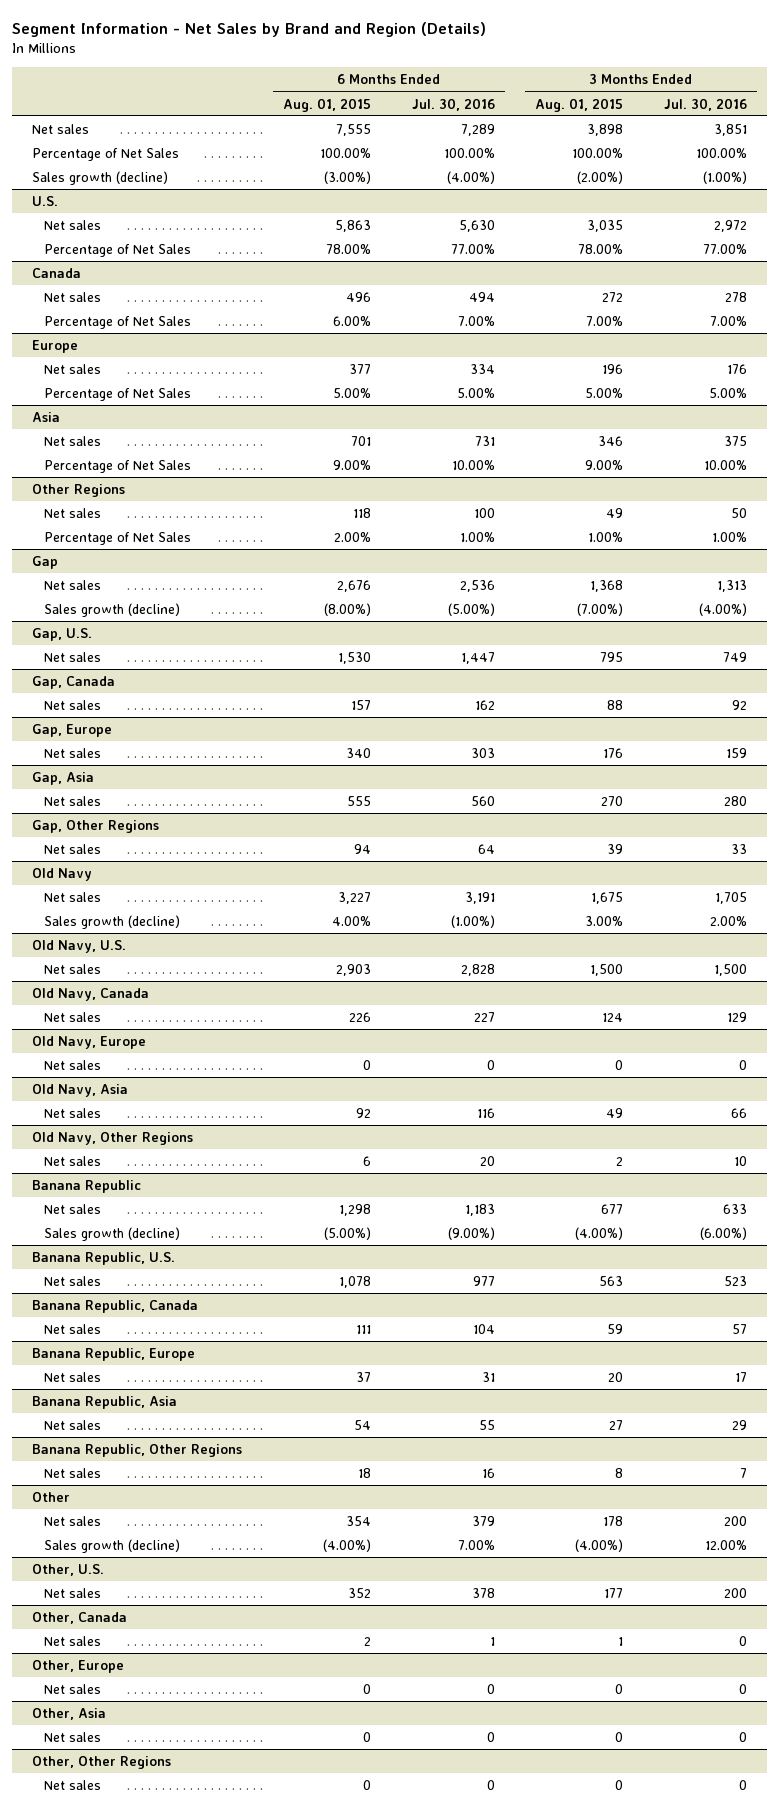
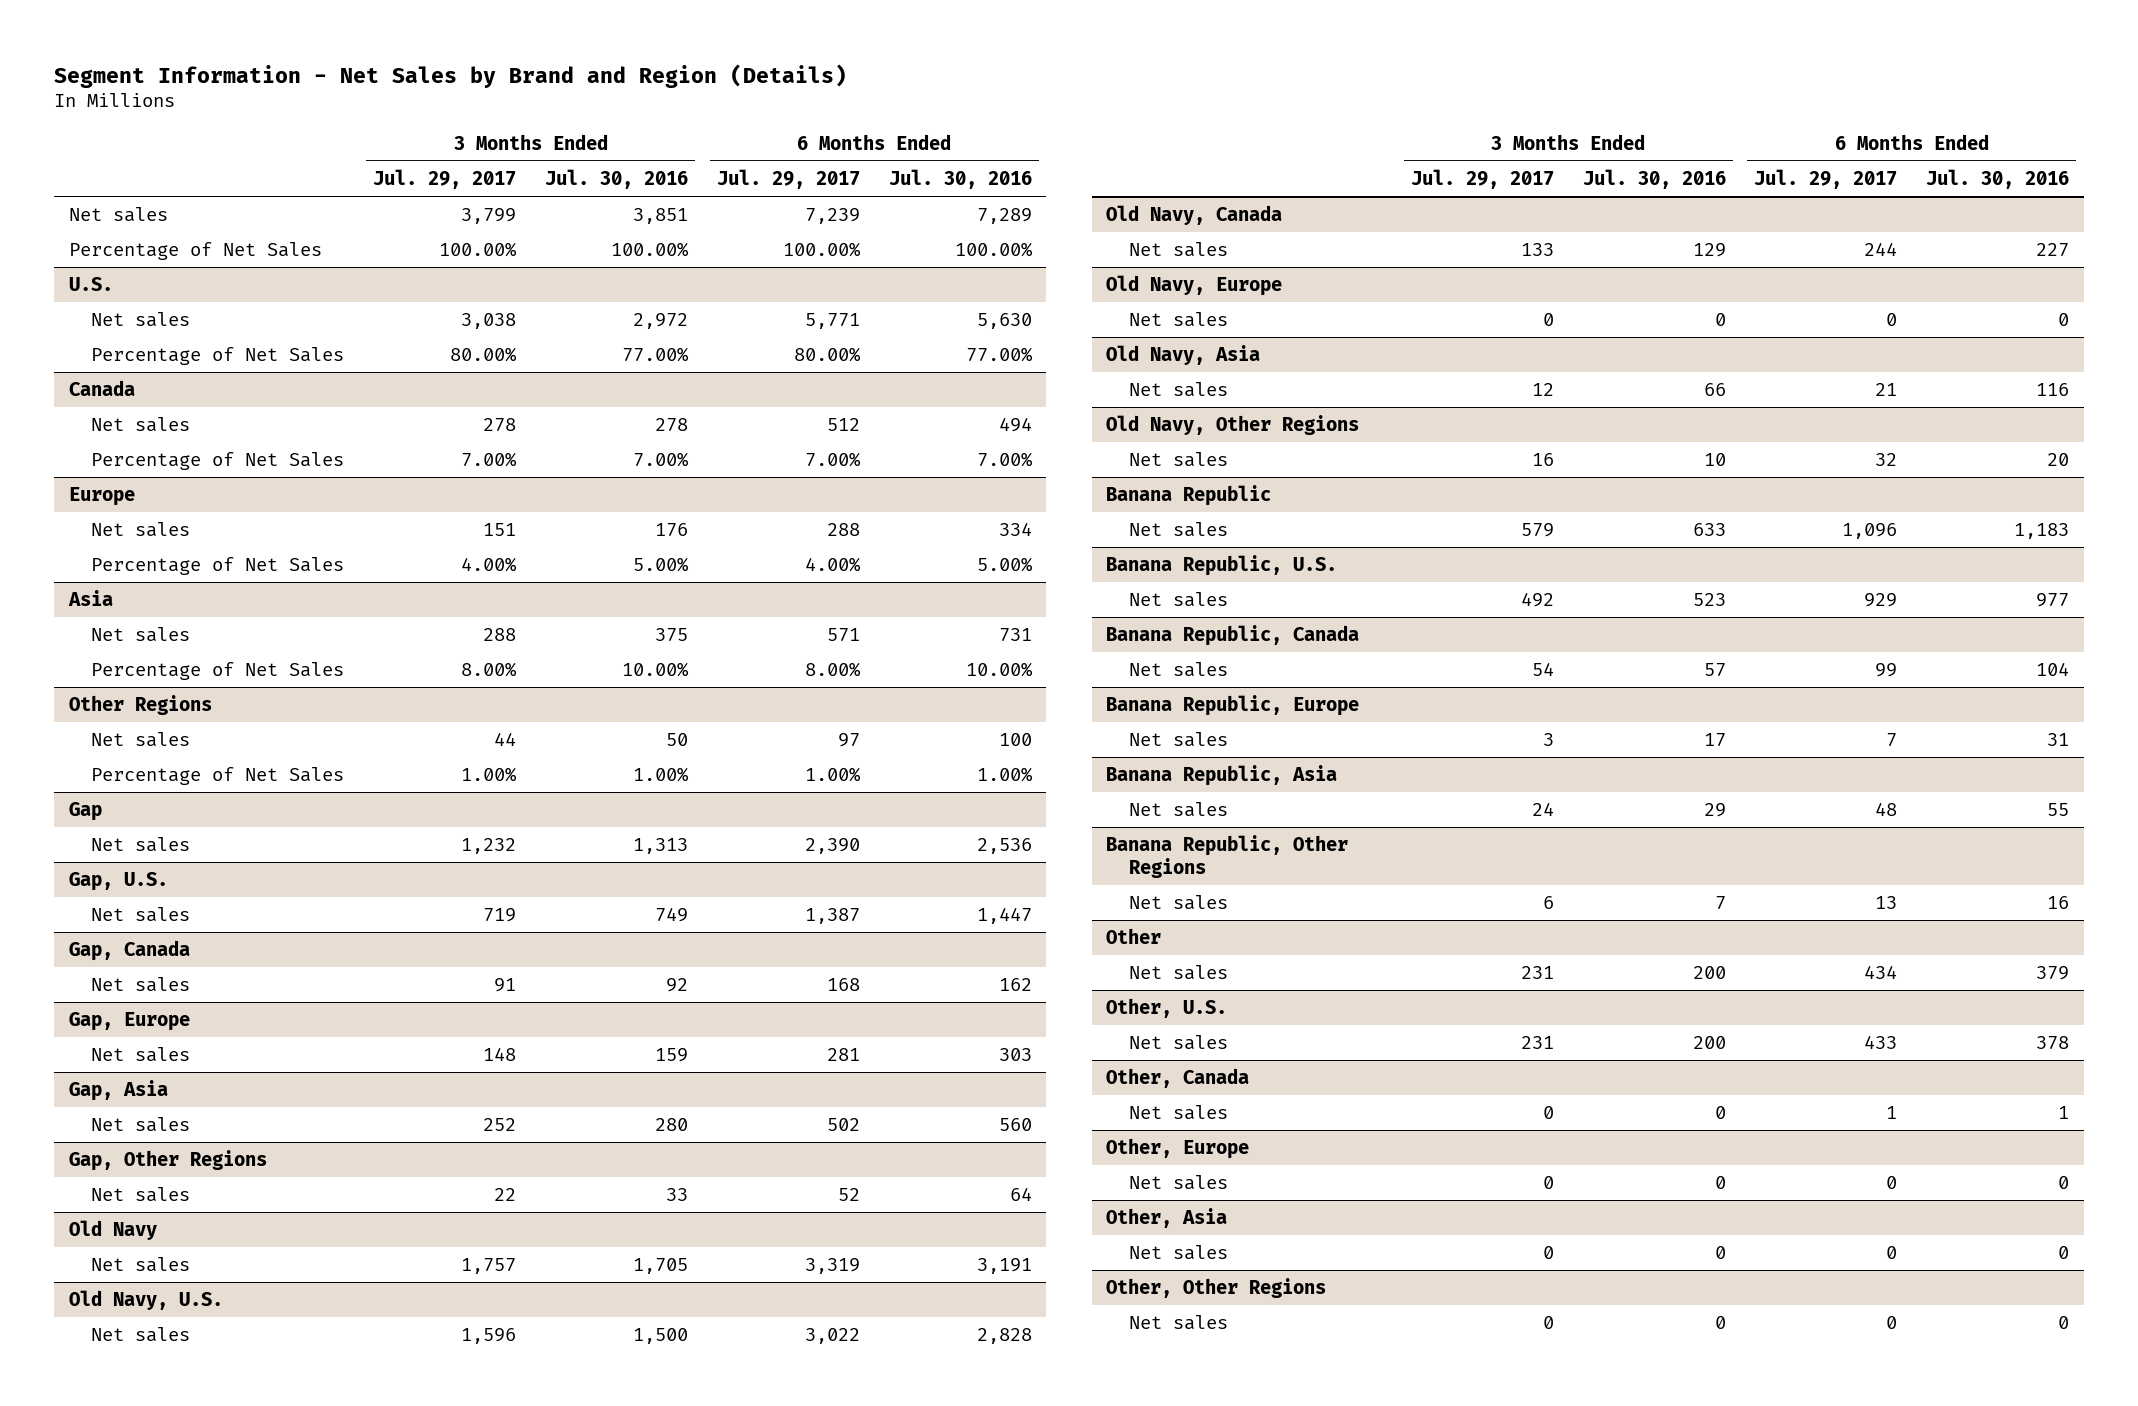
- | 6 Months Ended Aug. 01, 2015 | 6 Months Ended Jul. 30, 2016 | 3 Months Ended Aug. 01, 2015 | 3 Months Ended Jul. 30, 2016
+ | 3 Months Ended Jul. 29, 2017 | 3 Months Ended Jul. 30, 2016 | 6 Months Ended Jul. 29, 2017 | 6 Months Ended Jul. 30, 2016
- Sales growth (decline) | (3.00%) | (4.00%) | (2.00%) | (1.00%)
@ Gap
- Sales growth (decline) | (8.00%) | (5.00%) | (7.00%) | (4.00%)
@ Old Navy
- Sales growth (decline) | 4.00% | (1.00%) | 3.00% | 2.00%
@ Banana Republic
- Sales growth (decline) | (5.00%) | (9.00%) | (4.00%) | (6.00%)
@ Other
- Sales growth (decline) | (4.00%) | 7.00% | (4.00%) | 12.00%

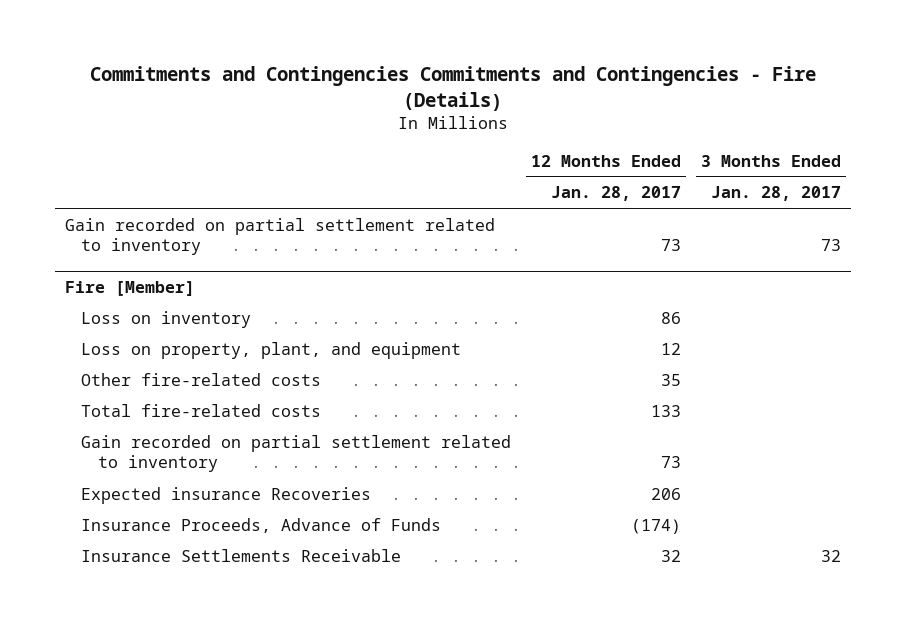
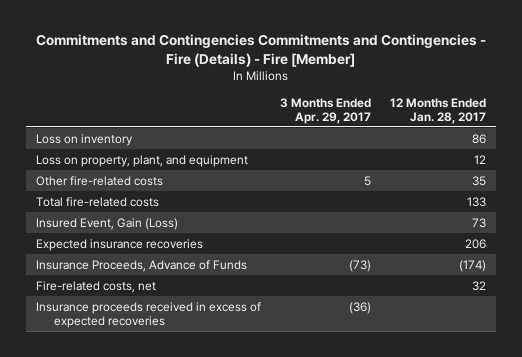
- Commitments and Contingencies Commitments and Contingencies - Fire (Details)
+ Commitments and Contingencies Commitments and Contingencies - Fire (Details) - Fire [Member]
- | 12 Months Ended Jan. 28, 2017 | 3 Months Ended Jan. 28, 2017
+ | 3 Months Ended Apr. 29, 2017 | 12 Months Ended Jan. 28, 2017
- Gain recorded on partial settlement related to inventory | 73 | 73
- Fire [Member]
- Gain recorded on partial settlement related to inventory | 73 |
- Expected insurance Recoveries | 206 |
+ Insured Event, Gain (Loss) | | 73
+ Expected insurance recoveries | | 206
- Insurance Settlements Receivable | 32 | 32
+ Fire-related costs, net | | 32
+ Insurance proceeds received in excess of expected recoveries | (36) |

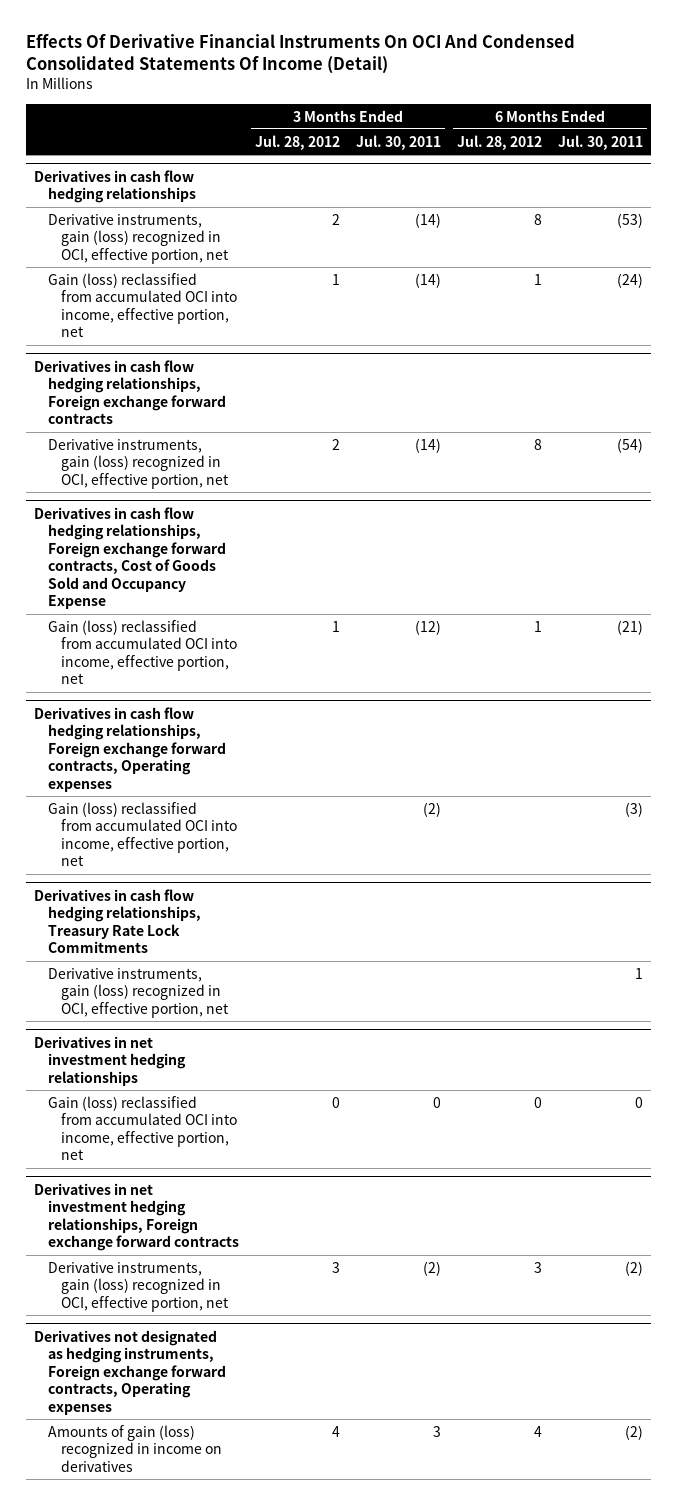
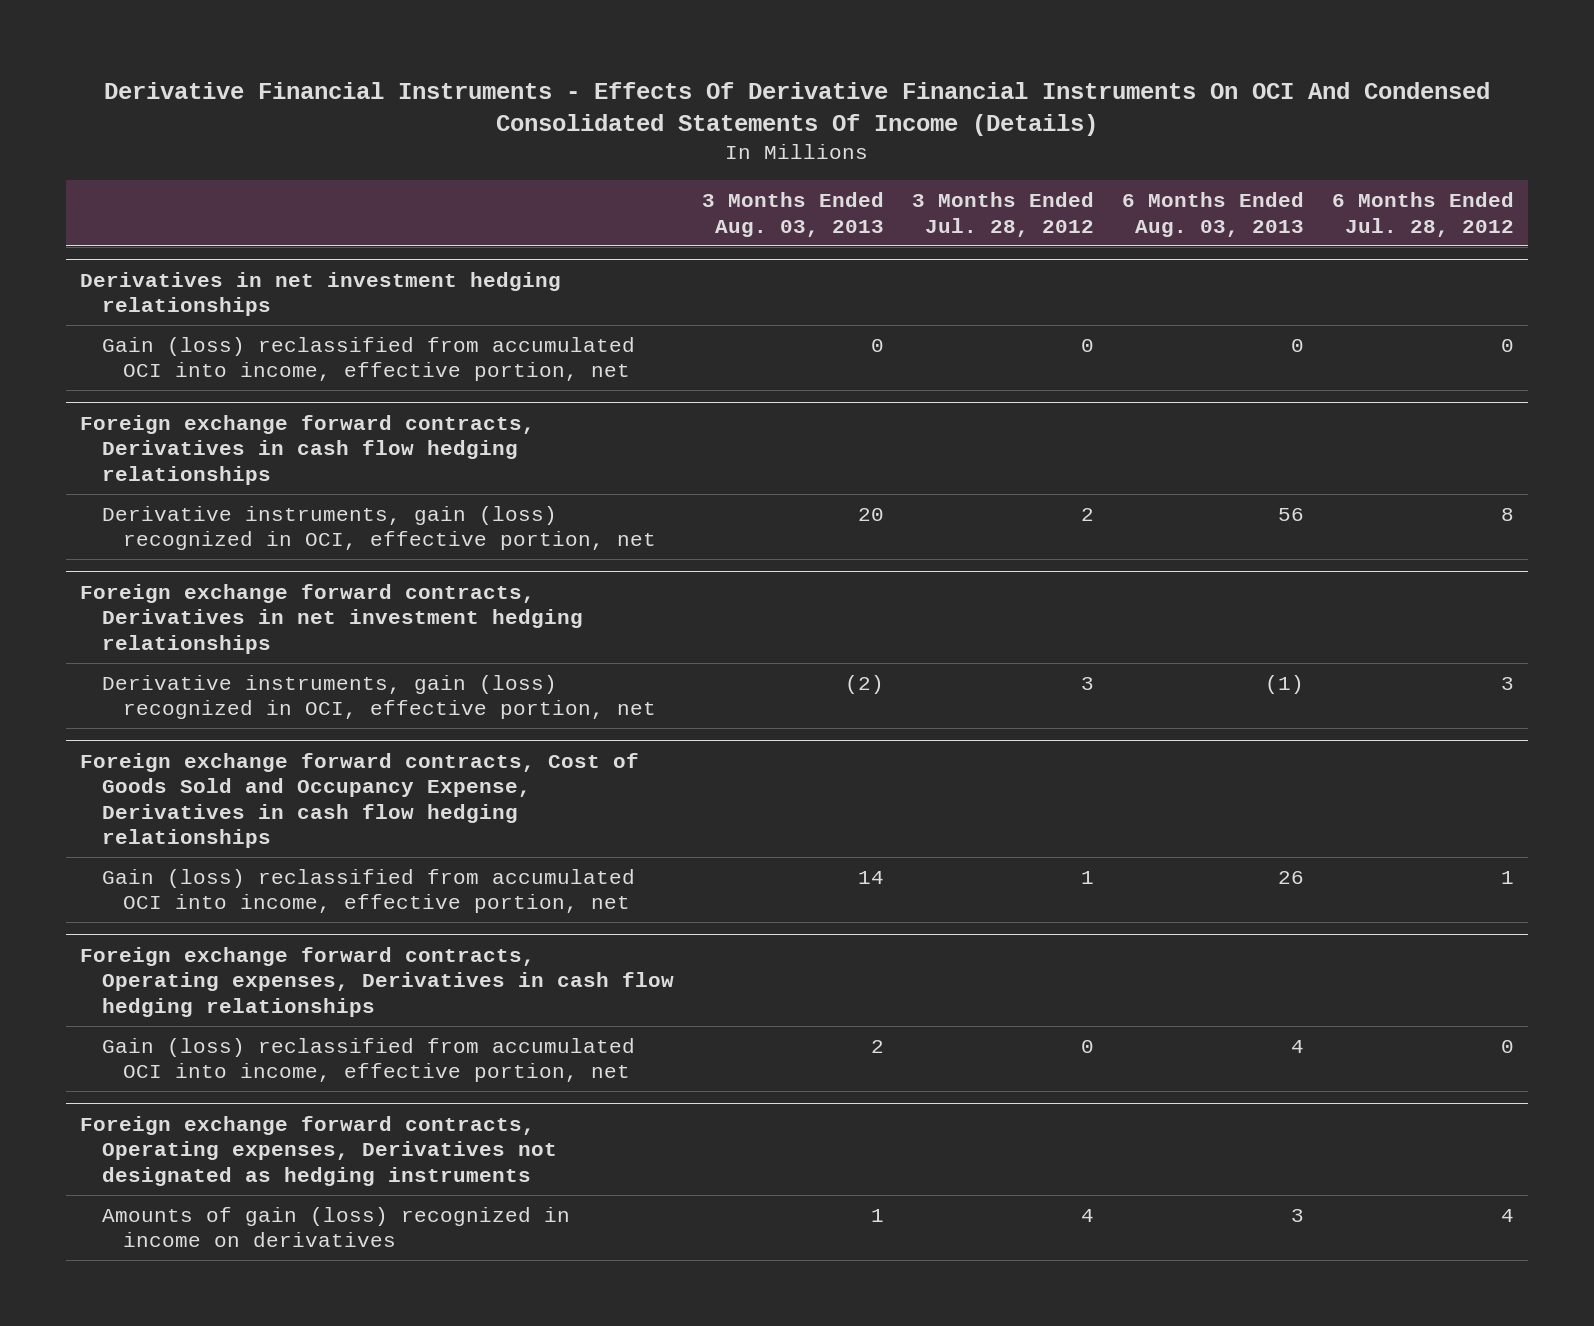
- Effects Of Derivative Financial Instruments On OCI And Condensed Consolidated Statements Of Income (Detail)
+ Derivative Financial Instruments - Effects Of Derivative Financial Instruments On OCI And Condensed Consolidated Statements Of Income (Details)
- | 3 Months Ended Jul. 28, 2012 | 3 Months Ended Jul. 30, 2011 | 6 Months Ended Jul. 28, 2012 | 6 Months Ended Jul. 30, 2011
+ | 3 Months Ended Aug. 03, 2013 | 3 Months Ended Jul. 28, 2012 | 6 Months Ended Aug. 03, 2013 | 6 Months Ended Jul. 28, 2012
- Derivatives in cash flow hedging relationships
- Derivative instruments, gain (loss) recognized in OCI, effective portion, net | 2 | (14) | 8 | (53)
- Gain (loss) reclassified from accumulated OCI into income, effective portion, net | 1 | (14) | 1 | (24)
- Derivatives in cash flow hedging relationships, Foreign exchange forward contracts
- Derivative instruments, gain (loss) recognized in OCI, effective portion, net | 2 | (14) | 8 | (54)
- Derivatives in cash flow hedging relationships, Foreign exchange forward contracts, Cost of Goods Sold and Occupancy Expense
- Gain (loss) reclassified from accumulated OCI into income, effective portion, net | 1 | (12) | 1 | (21)
- Derivatives in cash flow hedging relationships, Foreign exchange forward contracts, Operating expenses
- Gain (loss) reclassified from accumulated OCI into income, effective portion, net | | (2) | | (3)
- Derivatives in cash flow hedging relationships, Treasury Rate Lock Commitments
- Derivative instruments, gain (loss) recognized in OCI, effective portion, net | | | | 1
- Derivatives in net investment hedging relationships, Foreign exchange forward contracts
+ Foreign exchange forward contracts, Derivatives in cash flow hedging relationships
+ Derivative instruments, gain (loss) recognized in OCI, effective portion, net | 20 | 2 | 56 | 8
+ Foreign exchange forward contracts, Derivatives in net investment hedging relationships
- Derivatives not designated as hedging instruments, Foreign exchange forward contracts, Operating expenses
+ Foreign exchange forward contracts, Cost of Goods Sold and Occupancy Expense, Derivatives in cash flow hedging relationships
+ Gain (loss) reclassified from accumulated OCI into income, effective portion, net | 14 | 1 | 26 | 1
+ Foreign exchange forward contracts, Operating expenses, Derivatives in cash flow hedging relationships
+ Gain (loss) reclassified from accumulated OCI into income, effective portion, net | 2 | 0 | 4 | 0
+ Foreign exchange forward contracts, Operating expenses, Derivatives not designated as hedging instruments

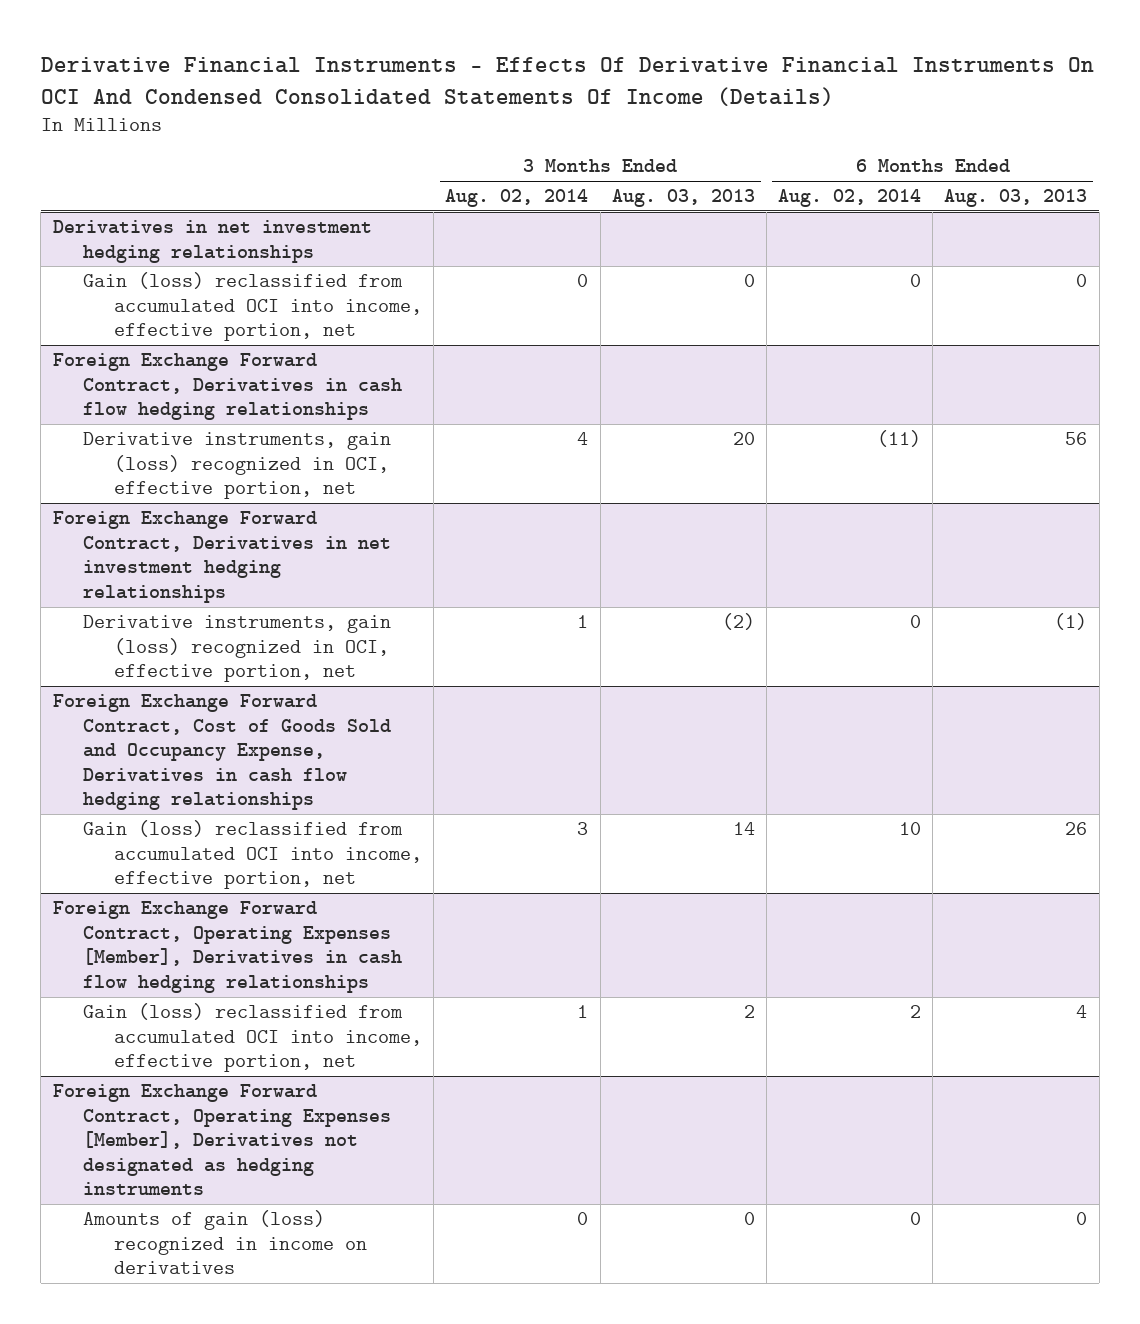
- | 3 Months Ended Aug. 03, 2013 | 3 Months Ended Jul. 28, 2012 | 6 Months Ended Aug. 03, 2013 | 6 Months Ended Jul. 28, 2012
+ | 3 Months Ended Aug. 02, 2014 | 3 Months Ended Aug. 03, 2013 | 6 Months Ended Aug. 02, 2014 | 6 Months Ended Aug. 03, 2013
- Foreign exchange forward contracts, Derivatives in cash flow hedging relationships
+ Foreign Exchange Forward Contract, Derivatives in cash flow hedging relationships
- Foreign exchange forward contracts, Derivatives in net investment hedging relationships
+ Foreign Exchange Forward Contract, Derivatives in net investment hedging relationships
- Foreign exchange forward contracts, Cost of Goods Sold and Occupancy Expense, Derivatives in cash flow hedging relationships
+ Foreign Exchange Forward Contract, Cost of Goods Sold and Occupancy Expense, Derivatives in cash flow hedging relationships
- Foreign exchange forward contracts, Operating expenses, Derivatives in cash flow hedging relationships
+ Foreign Exchange Forward Contract, Operating Expenses [Member], Derivatives in cash flow hedging relationships
- Foreign exchange forward contracts, Operating expenses, Derivatives not designated as hedging instruments
- Amounts of gain (loss) recognized in income on derivatives | 1 | 4 | 3 | 4
+ Foreign Exchange Forward Contract, Operating Expenses [Member], Derivatives not designated as hedging instruments
+ Amounts of gain (loss) recognized in income on derivatives | 0 | 0 | 0 | 0

